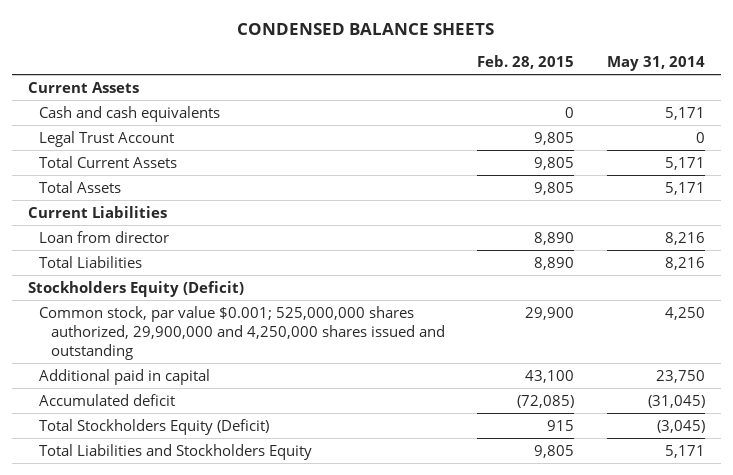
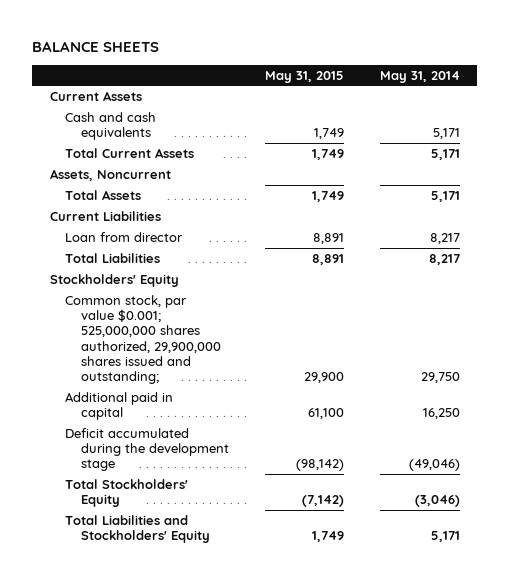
- CONDENSED BALANCE SHEETS
+ BALANCE SHEETS
- | Feb. 28, 2015 | May 31, 2014
+ | May 31, 2015 | May 31, 2014
- Legal Trust Account | 9,805 | 0
+ Assets, Noncurrent
- Loan from director | 8,890 | 8,216
- Total Liabilities | 8,890 | 8,216
- Stockholders Equity (Deficit)
- Common stock, par value $0.001; 525,000,000 shares authorized, 29,900,000 and 4,250,000 shares issued and outstanding | 29,900 | 4,250
- Additional paid in capital | 43,100 | 23,750
- Accumulated deficit | (72,085) | (31,045)
- Total Stockholders Equity (Deficit) | 915 | (3,045)
- Total Liabilities and Stockholders Equity | 9,805 | 5,171
+ Loan from director | 8,891 | 8,217
+ Total Liabilities | 8,891 | 8,217
+ Stockholders' Equity
+ Common stock, par value $0.001; 525,000,000 shares authorized, 29,900,000 shares issued and outstanding; | 29,900 | 29,750
+ Additional paid in capital | 61,100 | 16,250
+ Deficit accumulated during the development stage | (98,142) | (49,046)
+ Total Stockholders' Equity | (7,142) | (3,046)
+ Total Liabilities and Stockholders' Equity | 1,749 | 5,171

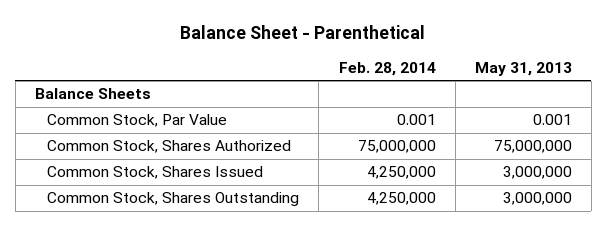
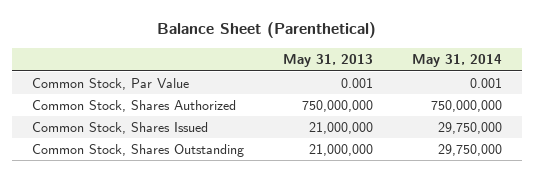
- Balance Sheet - Parenthetical
+ Balance Sheet (Parenthetical)
- | Feb. 28, 2014 | May 31, 2013
+ | May 31, 2013 | May 31, 2014
- Balance Sheets
- Common Stock, Shares Authorized | 75,000,000 | 75,000,000
- Common Stock, Shares Issued | 4,250,000 | 3,000,000
- Common Stock, Shares Outstanding | 4,250,000 | 3,000,000
+ Common Stock, Shares Authorized | 750,000,000 | 750,000,000
+ Common Stock, Shares Issued | 21,000,000 | 29,750,000
+ Common Stock, Shares Outstanding | 21,000,000 | 29,750,000

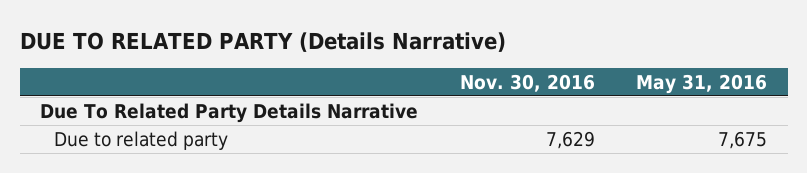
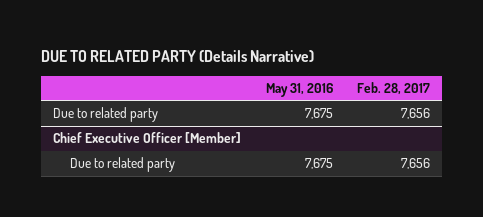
- | Nov. 30, 2016 | May 31, 2016
+ | May 31, 2016 | Feb. 28, 2017
- Due To Related Party Details Narrative
+ Chief Executive Officer [Member]
+ Due to related party | 7,675 | 7,656

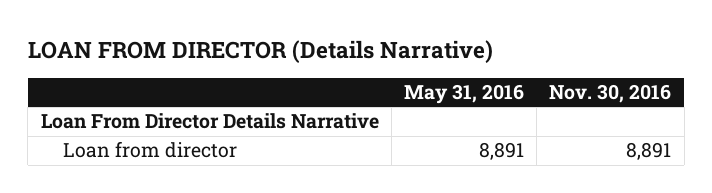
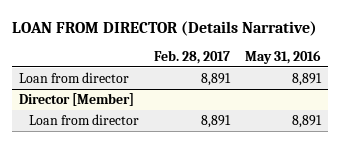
- | May 31, 2016 | Nov. 30, 2016
+ | Feb. 28, 2017 | May 31, 2016
- Loan From Director Details Narrative
+ Director [Member]
+ Loan from director | 8,891 | 8,891

